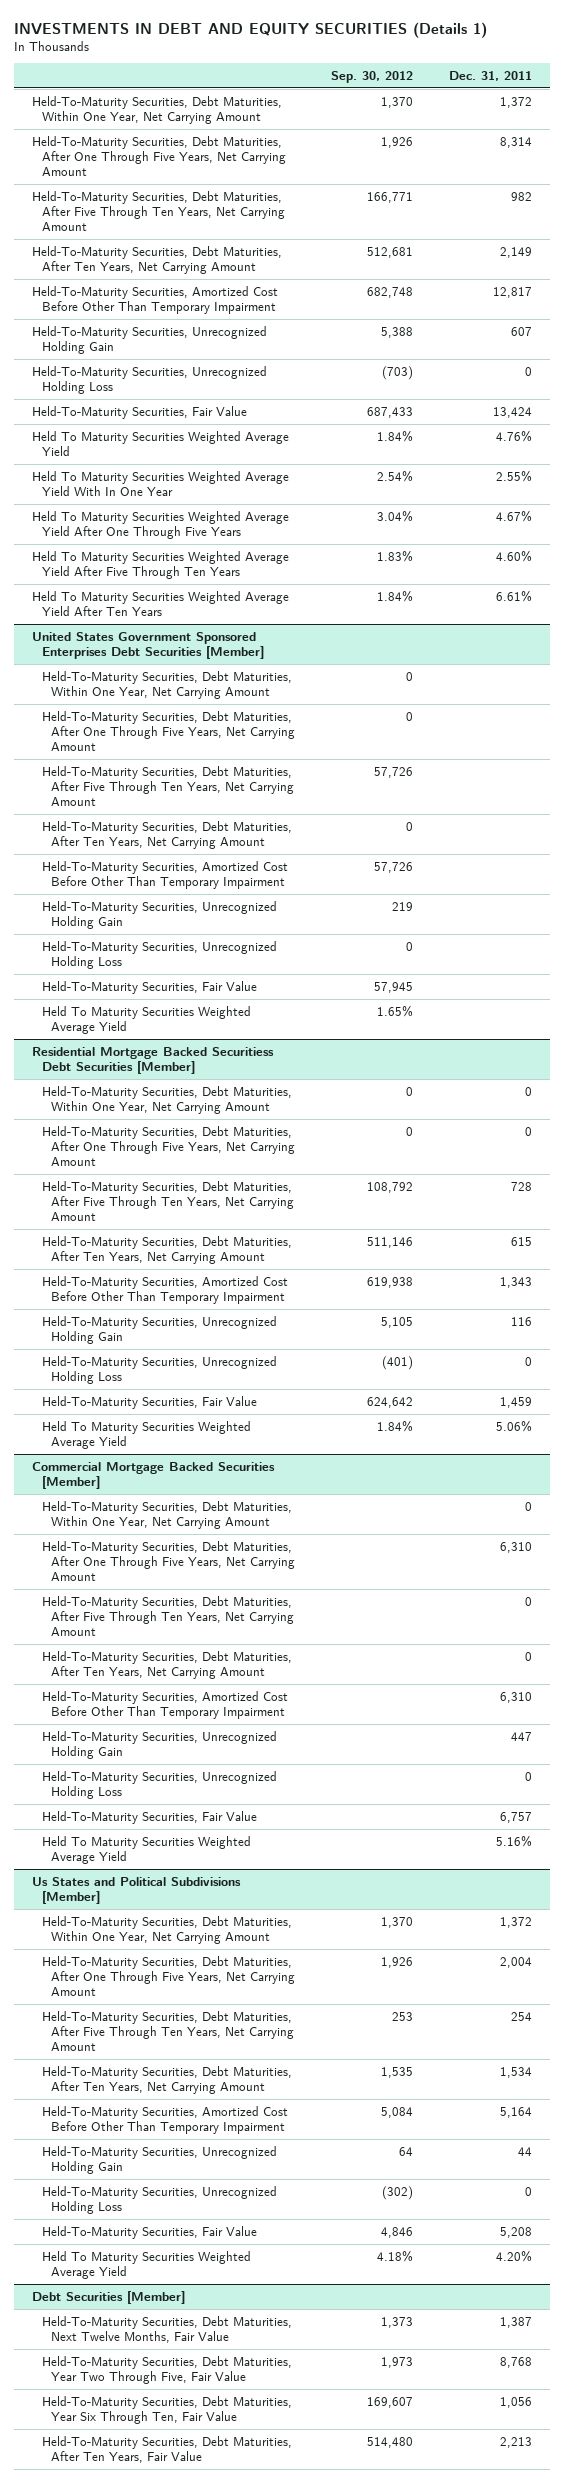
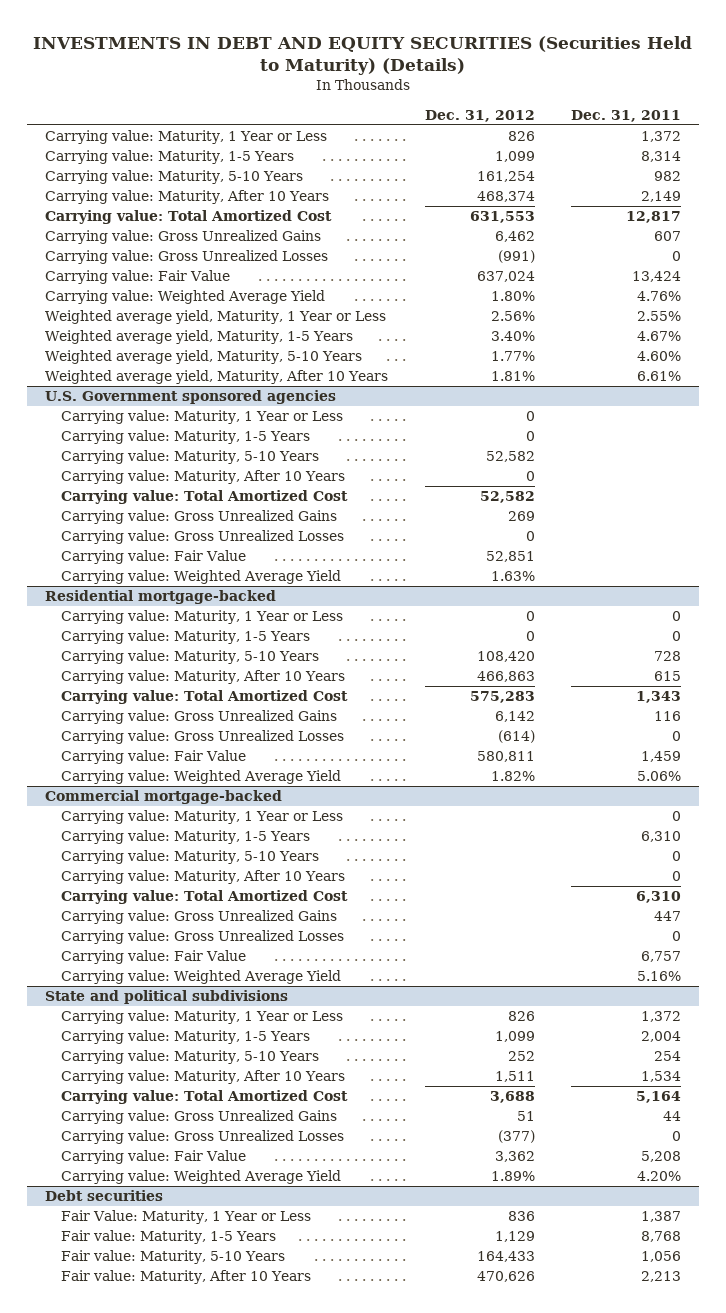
- INVESTMENTS IN DEBT AND EQUITY SECURITIES (Details 1)
+ INVESTMENTS IN DEBT AND EQUITY SECURITIES (Securities Held to Maturity) (Details)
- | Sep. 30, 2012 | Dec. 31, 2011
+ | Dec. 31, 2012 | Dec. 31, 2011
- Held-To-Maturity Securities, Debt Maturities, Within One Year, Net Carrying Amount | 1,370 | 1,372
- Held-To-Maturity Securities, Debt Maturities, After One Through Five Years, Net Carrying Amount | 1,926 | 8,314
- Held-To-Maturity Securities, Debt Maturities, After Five Through Ten Years, Net Carrying Amount | 166,771 | 982
- Held-To-Maturity Securities, Debt Maturities, After Ten Years, Net Carrying Amount | 512,681 | 2,149
- Held-To-Maturity Securities, Amortized Cost Before Other Than Temporary Impairment | 682,748 | 12,817
- Held-To-Maturity Securities, Unrecognized Holding Gain | 5,388 | 607
- Held-To-Maturity Securities, Unrecognized Holding Loss | (703) | 0
- Held-To-Maturity Securities, Fair Value | 687,433 | 13,424
- Held To Maturity Securities Weighted Average Yield | 1.84% | 4.76%
- Held To Maturity Securities Weighted Average Yield With In One Year | 2.54% | 2.55%
- Held To Maturity Securities Weighted Average Yield After One Through Five Years | 3.04% | 4.67%
- Held To Maturity Securities Weighted Average Yield After Five Through Ten Years | 1.83% | 4.60%
- Held To Maturity Securities Weighted Average Yield After Ten Years | 1.84% | 6.61%
- United States Government Sponsored Enterprises Debt Securities [Member]
- Held-To-Maturity Securities, Debt Maturities, Within One Year, Net Carrying Amount | 0 |
- Held-To-Maturity Securities, Debt Maturities, After One Through Five Years, Net Carrying Amount | 0 |
- Held-To-Maturity Securities, Debt Maturities, After Five Through Ten Years, Net Carrying Amount | 57,726 |
- Held-To-Maturity Securities, Debt Maturities, After Ten Years, Net Carrying Amount | 0 |
- Held-To-Maturity Securities, Amortized Cost Before Other Than Temporary Impairment | 57,726 |
- Held-To-Maturity Securities, Unrecognized Holding Gain | 219 |
- Held-To-Maturity Securities, Unrecognized Holding Loss | 0 |
- Held-To-Maturity Securities, Fair Value | 57,945 |
- Held To Maturity Securities Weighted Average Yield | 1.65% |
- Residential Mortgage Backed Securitiess Debt Securities [Member]
- Held-To-Maturity Securities, Debt Maturities, Within One Year, Net Carrying Amount | 0 | 0
- Held-To-Maturity Securities, Debt Maturities, After One Through Five Years, Net Carrying Amount | 0 | 0
- Held-To-Maturity Securities, Debt Maturities, After Five Through Ten Years, Net Carrying Amount | 108,792 | 728
- Held-To-Maturity Securities, Debt Maturities, After Ten Years, Net Carrying Amount | 511,146 | 615
- Held-To-Maturity Securities, Amortized Cost Before Other Than Temporary Impairment | 619,938 | 1,343
- Held-To-Maturity Securities, Unrecognized Holding Gain | 5,105 | 116
- Held-To-Maturity Securities, Unrecognized Holding Loss | (401) | 0
- Held-To-Maturity Securities, Fair Value | 624,642 | 1,459
- Held To Maturity Securities Weighted Average Yield | 1.84% | 5.06%
- Commercial Mortgage Backed Securities [Member]
- Held-To-Maturity Securities, Debt Maturities, Within One Year, Net Carrying Amount | | 0
- Held-To-Maturity Securities, Debt Maturities, After One Through Five Years, Net Carrying Amount | | 6,310
- Held-To-Maturity Securities, Debt Maturities, After Five Through Ten Years, Net Carrying Amount | | 0
- Held-To-Maturity Securities, Debt Maturities, After Ten Years, Net Carrying Amount | | 0
- Held-To-Maturity Securities, Amortized Cost Before Other Than Temporary Impairment | | 6,310
- Held-To-Maturity Securities, Unrecognized Holding Gain | | 447
- Held-To-Maturity Securities, Unrecognized Holding Loss | | 0
- Held-To-Maturity Securities, Fair Value | | 6,757
- Held To Maturity Securities Weighted Average Yield | | 5.16%
- Us States and Political Subdivisions [Member]
- Held-To-Maturity Securities, Debt Maturities, Within One Year, Net Carrying Amount | 1,370 | 1,372
- Held-To-Maturity Securities, Debt Maturities, After One Through Five Years, Net Carrying Amount | 1,926 | 2,004
- Held-To-Maturity Securities, Debt Maturities, After Five Through Ten Years, Net Carrying Amount | 253 | 254
- Held-To-Maturity Securities, Debt Maturities, After Ten Years, Net Carrying Amount | 1,535 | 1,534
- Held-To-Maturity Securities, Amortized Cost Before Other Than Temporary Impairment | 5,084 | 5,164
- Held-To-Maturity Securities, Unrecognized Holding Gain | 64 | 44
- Held-To-Maturity Securities, Unrecognized Holding Loss | (302) | 0
- Held-To-Maturity Securities, Fair Value | 4,846 | 5,208
- Held To Maturity Securities Weighted Average Yield | 4.18% | 4.20%
- Debt Securities [Member]
- Held-To-Maturity Securities, Debt Maturities, Next Twelve Months, Fair Value | 1,373 | 1,387
- Held-To-Maturity Securities, Debt Maturities, Year Two Through Five, Fair Value | 1,973 | 8,768
- Held-To-Maturity Securities, Debt Maturities, Year Six Through Ten, Fair Value | 169,607 | 1,056
- Held-To-Maturity Securities, Debt Maturities, After Ten Years, Fair Value | 514,480 | 2,213
+ Carrying value: Maturity, 1 Year or Less | 826 | 1,372
+ Carrying value: Maturity, 1-5 Years | 1,099 | 8,314
+ Carrying value: Maturity, 5-10 Years | 161,254 | 982
+ Carrying value: Maturity, After 10 Years | 468,374 | 2,149
+ Carrying value: Total Amortized Cost | 631,553 | 12,817
+ Carrying value: Gross Unrealized Gains | 6,462 | 607
+ Carrying value: Gross Unrealized Losses | (991) | 0
+ Carrying value: Fair Value | 637,024 | 13,424
+ Carrying value: Weighted Average Yield | 1.80% | 4.76%
+ Weighted average yield, Maturity, 1 Year or Less | 2.56% | 2.55%
+ Weighted average yield, Maturity, 1-5 Years | 3.40% | 4.67%
+ Weighted average yield, Maturity, 5-10 Years | 1.77% | 4.60%
+ Weighted average yield, Maturity, After 10 Years | 1.81% | 6.61%
+ U.S. Government sponsored agencies
+ Carrying value: Maturity, 1 Year or Less | 0 |
+ Carrying value: Maturity, 1-5 Years | 0 |
+ Carrying value: Maturity, 5-10 Years | 52,582 |
+ Carrying value: Maturity, After 10 Years | 0 |
+ Carrying value: Total Amortized Cost | 52,582 |
+ Carrying value: Gross Unrealized Gains | 269 |
+ Carrying value: Gross Unrealized Losses | 0 |
+ Carrying value: Fair Value | 52,851 |
+ Carrying value: Weighted Average Yield | 1.63% |
+ Residential mortgage-backed
+ Carrying value: Maturity, 1 Year or Less | 0 | 0
+ Carrying value: Maturity, 1-5 Years | 0 | 0
+ Carrying value: Maturity, 5-10 Years | 108,420 | 728
+ Carrying value: Maturity, After 10 Years | 466,863 | 615
+ Carrying value: Total Amortized Cost | 575,283 | 1,343
+ Carrying value: Gross Unrealized Gains | 6,142 | 116
+ Carrying value: Gross Unrealized Losses | (614) | 0
+ Carrying value: Fair Value | 580,811 | 1,459
+ Carrying value: Weighted Average Yield | 1.82% | 5.06%
+ Commercial mortgage-backed
+ Carrying value: Maturity, 1 Year or Less | | 0
+ Carrying value: Maturity, 1-5 Years | | 6,310
+ Carrying value: Maturity, 5-10 Years | | 0
+ Carrying value: Maturity, After 10 Years | | 0
+ Carrying value: Total Amortized Cost | | 6,310
+ Carrying value: Gross Unrealized Gains | | 447
+ Carrying value: Gross Unrealized Losses | | 0
+ Carrying value: Fair Value | | 6,757
+ Carrying value: Weighted Average Yield | | 5.16%
+ State and political subdivisions
+ Carrying value: Maturity, 1 Year or Less | 826 | 1,372
+ Carrying value: Maturity, 1-5 Years | 1,099 | 2,004
+ Carrying value: Maturity, 5-10 Years | 252 | 254
+ Carrying value: Maturity, After 10 Years | 1,511 | 1,534
+ Carrying value: Total Amortized Cost | 3,688 | 5,164
+ Carrying value: Gross Unrealized Gains | 51 | 44
+ Carrying value: Gross Unrealized Losses | (377) | 0
+ Carrying value: Fair Value | 3,362 | 5,208
+ Carrying value: Weighted Average Yield | 1.89% | 4.20%
+ Debt securities
+ Fair Value: Maturity, 1 Year or Less | 836 | 1,387
+ Fair value: Maturity, 1-5 Years | 1,129 | 8,768
+ Fair value: Maturity, 5-10 Years | 164,433 | 1,056
+ Fair value: Maturity, After 10 Years | 470,626 | 2,213

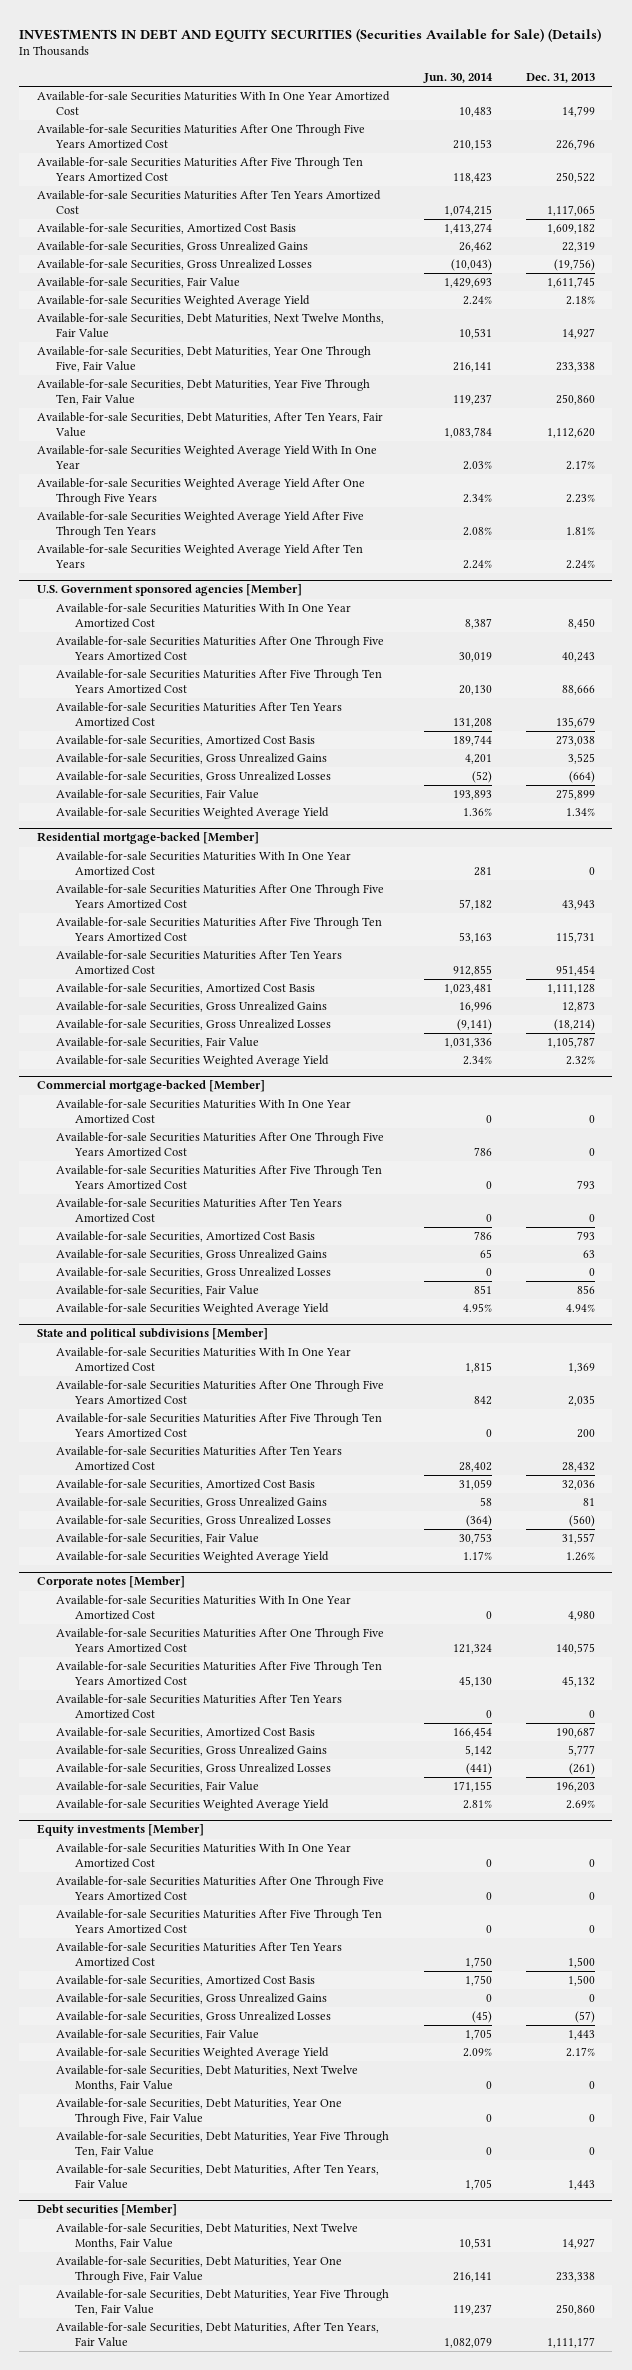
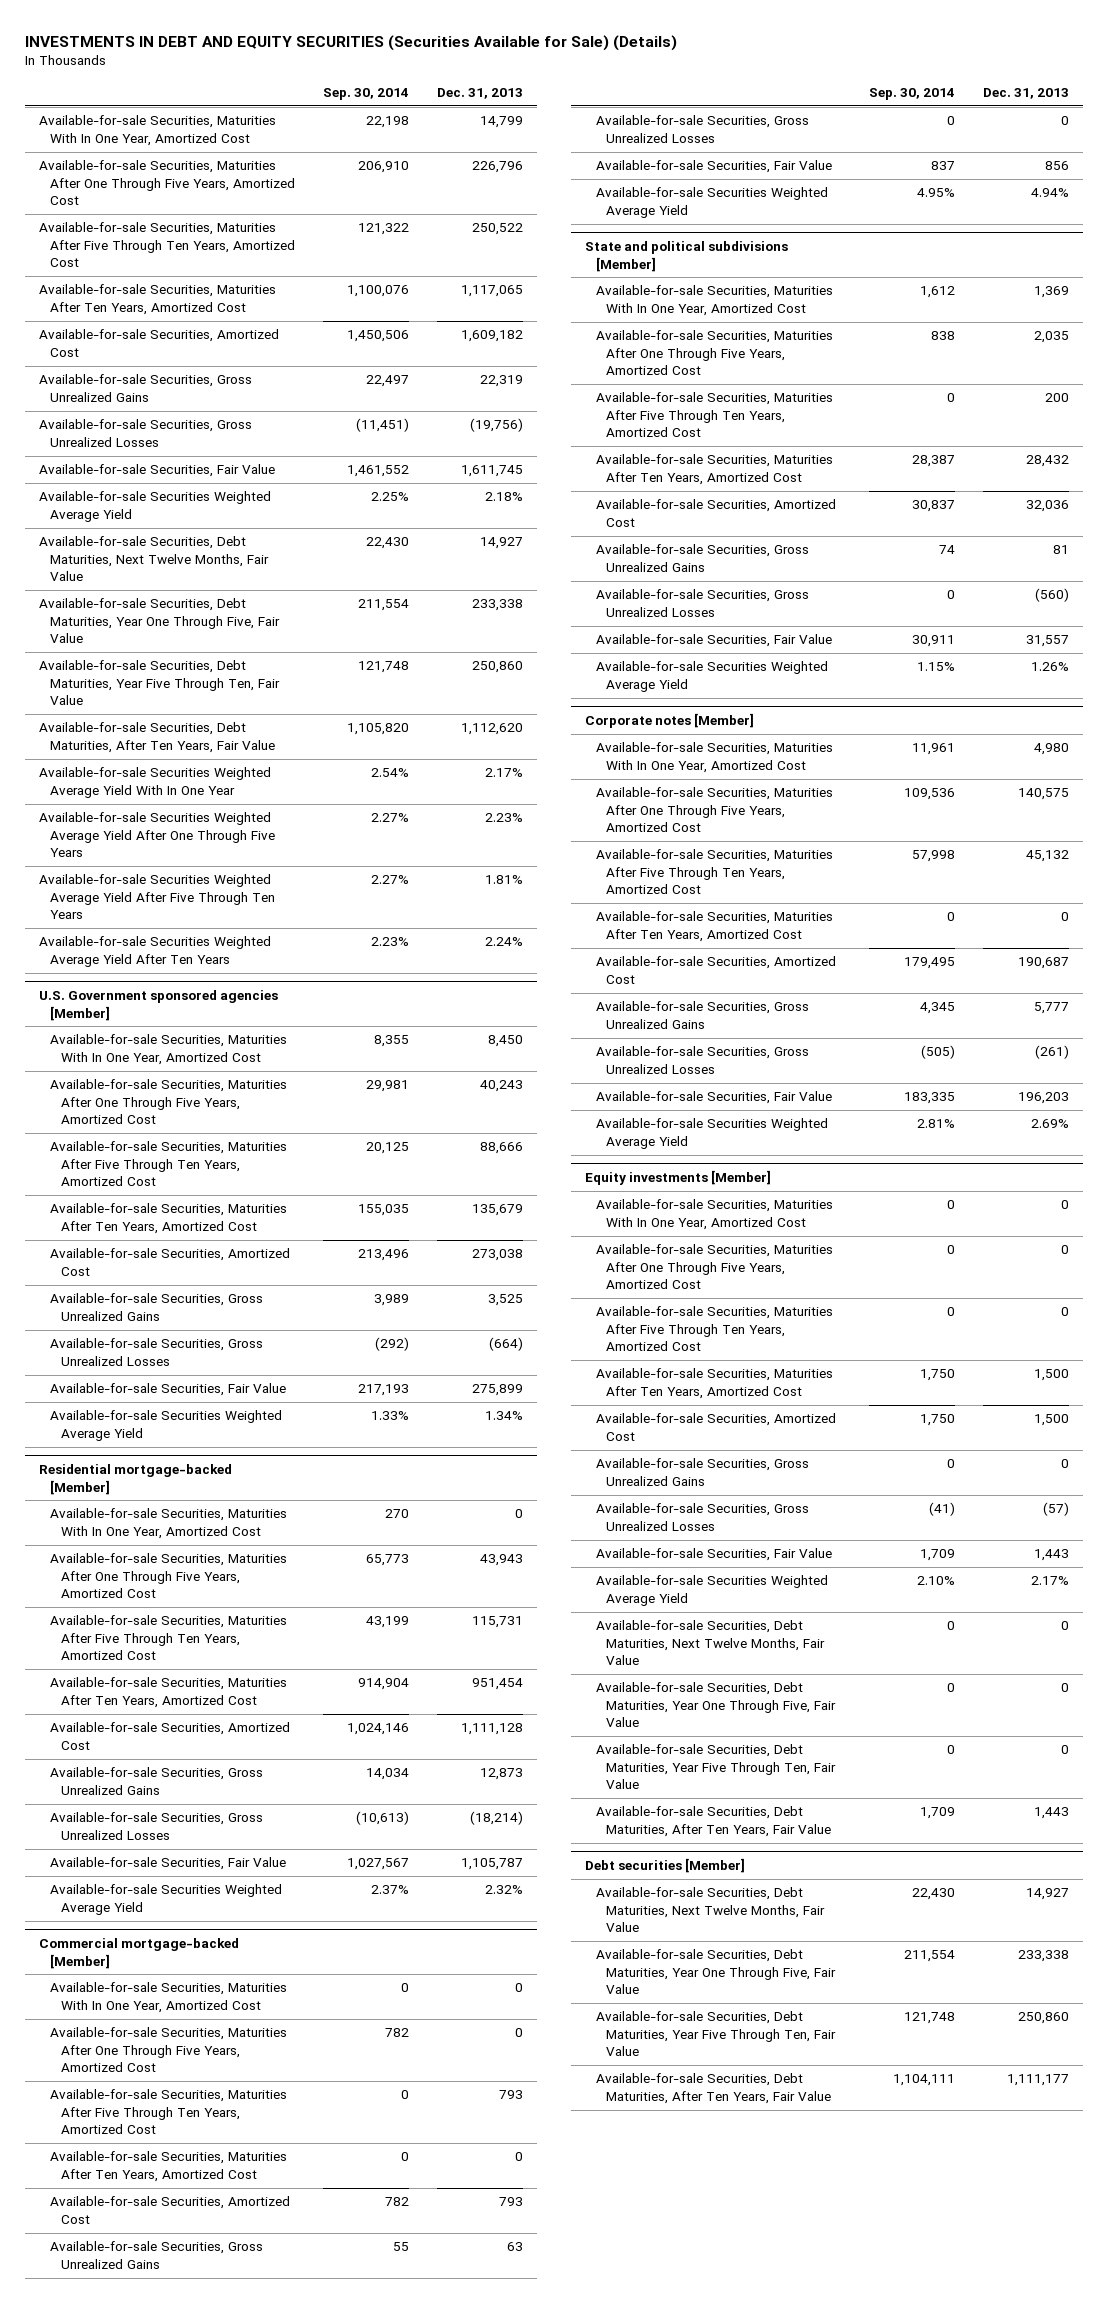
- | Jun. 30, 2014 | Dec. 31, 2013
+ | Sep. 30, 2014 | Dec. 31, 2013
- Available-for-sale Securities Maturities With In One Year Amortized Cost | 10,483 | 14,799
- Available-for-sale Securities Maturities After One Through Five Years Amortized Cost | 210,153 | 226,796
- Available-for-sale Securities Maturities After Five Through Ten Years Amortized Cost | 118,423 | 250,522
- Available-for-sale Securities Maturities After Ten Years Amortized Cost | 1,074,215 | 1,117,065
- Available-for-sale Securities, Amortized Cost Basis | 1,413,274 | 1,609,182
+ Available-for-sale Securities, Maturities With In One Year, Amortized Cost | 22,198 | 14,799
+ Available-for-sale Securities, Maturities After One Through Five Years, Amortized Cost | 206,910 | 226,796
+ Available-for-sale Securities, Maturities After Five Through Ten Years, Amortized Cost | 121,322 | 250,522
+ Available-for-sale Securities, Maturities After Ten Years, Amortized Cost | 1,100,076 | 1,117,065
+ Available-for-sale Securities, Amortized Cost | 1,450,506 | 1,609,182
@ U.S. Government sponsored agencies [Member]
- Available-for-sale Securities Maturities With In One Year Amortized Cost | 8,387 | 8,450
- Available-for-sale Securities Maturities After One Through Five Years Amortized Cost | 30,019 | 40,243
- Available-for-sale Securities Maturities After Five Through Ten Years Amortized Cost | 20,130 | 88,666
- Available-for-sale Securities Maturities After Ten Years Amortized Cost | 131,208 | 135,679
- Available-for-sale Securities, Amortized Cost Basis | 189,744 | 273,038
+ Available-for-sale Securities, Maturities With In One Year, Amortized Cost | 8,355 | 8,450
+ Available-for-sale Securities, Maturities After One Through Five Years, Amortized Cost | 29,981 | 40,243
+ Available-for-sale Securities, Maturities After Five Through Ten Years, Amortized Cost | 20,125 | 88,666
+ Available-for-sale Securities, Maturities After Ten Years, Amortized Cost | 155,035 | 135,679
+ Available-for-sale Securities, Amortized Cost | 213,496 | 273,038
@ Residential mortgage-backed [Member]
- Available-for-sale Securities Maturities With In One Year Amortized Cost | 281 | 0
- Available-for-sale Securities Maturities After One Through Five Years Amortized Cost | 57,182 | 43,943
- Available-for-sale Securities Maturities After Five Through Ten Years Amortized Cost | 53,163 | 115,731
- Available-for-sale Securities Maturities After Ten Years Amortized Cost | 912,855 | 951,454
- Available-for-sale Securities, Amortized Cost Basis | 1,023,481 | 1,111,128
+ Available-for-sale Securities, Maturities With In One Year, Amortized Cost | 270 | 0
+ Available-for-sale Securities, Maturities After One Through Five Years, Amortized Cost | 65,773 | 43,943
+ Available-for-sale Securities, Maturities After Five Through Ten Years, Amortized Cost | 43,199 | 115,731
+ Available-for-sale Securities, Maturities After Ten Years, Amortized Cost | 914,904 | 951,454
+ Available-for-sale Securities, Amortized Cost | 1,024,146 | 1,111,128
@ Commercial mortgage-backed [Member]
- Available-for-sale Securities Maturities With In One Year Amortized Cost | 0 | 0
- Available-for-sale Securities Maturities After One Through Five Years Amortized Cost | 786 | 0
- Available-for-sale Securities Maturities After Five Through Ten Years Amortized Cost | 0 | 793
- Available-for-sale Securities Maturities After Ten Years Amortized Cost | 0 | 0
- Available-for-sale Securities, Amortized Cost Basis | 786 | 793
+ Available-for-sale Securities, Maturities With In One Year, Amortized Cost | 0 | 0
+ Available-for-sale Securities, Maturities After One Through Five Years, Amortized Cost | 782 | 0
+ Available-for-sale Securities, Maturities After Five Through Ten Years, Amortized Cost | 0 | 793
+ Available-for-sale Securities, Maturities After Ten Years, Amortized Cost | 0 | 0
+ Available-for-sale Securities, Amortized Cost | 782 | 793
@ State and political subdivisions [Member]
- Available-for-sale Securities Maturities With In One Year Amortized Cost | 1,815 | 1,369
- Available-for-sale Securities Maturities After One Through Five Years Amortized Cost | 842 | 2,035
- Available-for-sale Securities Maturities After Five Through Ten Years Amortized Cost | 0 | 200
- Available-for-sale Securities Maturities After Ten Years Amortized Cost | 28,402 | 28,432
- Available-for-sale Securities, Amortized Cost Basis | 31,059 | 32,036
+ Available-for-sale Securities, Maturities With In One Year, Amortized Cost | 1,612 | 1,369
+ Available-for-sale Securities, Maturities After One Through Five Years, Amortized Cost | 838 | 2,035
+ Available-for-sale Securities, Maturities After Five Through Ten Years, Amortized Cost | 0 | 200
+ Available-for-sale Securities, Maturities After Ten Years, Amortized Cost | 28,387 | 28,432
+ Available-for-sale Securities, Amortized Cost | 30,837 | 32,036
@ Corporate notes [Member]
- Available-for-sale Securities Maturities With In One Year Amortized Cost | 0 | 4,980
- Available-for-sale Securities Maturities After One Through Five Years Amortized Cost | 121,324 | 140,575
- Available-for-sale Securities Maturities After Five Through Ten Years Amortized Cost | 45,130 | 45,132
- Available-for-sale Securities Maturities After Ten Years Amortized Cost | 0 | 0
- Available-for-sale Securities, Amortized Cost Basis | 166,454 | 190,687
+ Available-for-sale Securities, Maturities With In One Year, Amortized Cost | 11,961 | 4,980
+ Available-for-sale Securities, Maturities After One Through Five Years, Amortized Cost | 109,536 | 140,575
+ Available-for-sale Securities, Maturities After Five Through Ten Years, Amortized Cost | 57,998 | 45,132
+ Available-for-sale Securities, Maturities After Ten Years, Amortized Cost | 0 | 0
+ Available-for-sale Securities, Amortized Cost | 179,495 | 190,687
@ Equity investments [Member]
- Available-for-sale Securities Maturities With In One Year Amortized Cost | 0 | 0
- Available-for-sale Securities Maturities After One Through Five Years Amortized Cost | 0 | 0
- Available-for-sale Securities Maturities After Five Through Ten Years Amortized Cost | 0 | 0
- Available-for-sale Securities Maturities After Ten Years Amortized Cost | 1,750 | 1,500
- Available-for-sale Securities, Amortized Cost Basis | 1,750 | 1,500
+ Available-for-sale Securities, Maturities With In One Year, Amortized Cost | 0 | 0
+ Available-for-sale Securities, Maturities After One Through Five Years, Amortized Cost | 0 | 0
+ Available-for-sale Securities, Maturities After Five Through Ten Years, Amortized Cost | 0 | 0
+ Available-for-sale Securities, Maturities After Ten Years, Amortized Cost | 1,750 | 1,500
+ Available-for-sale Securities, Amortized Cost | 1,750 | 1,500

